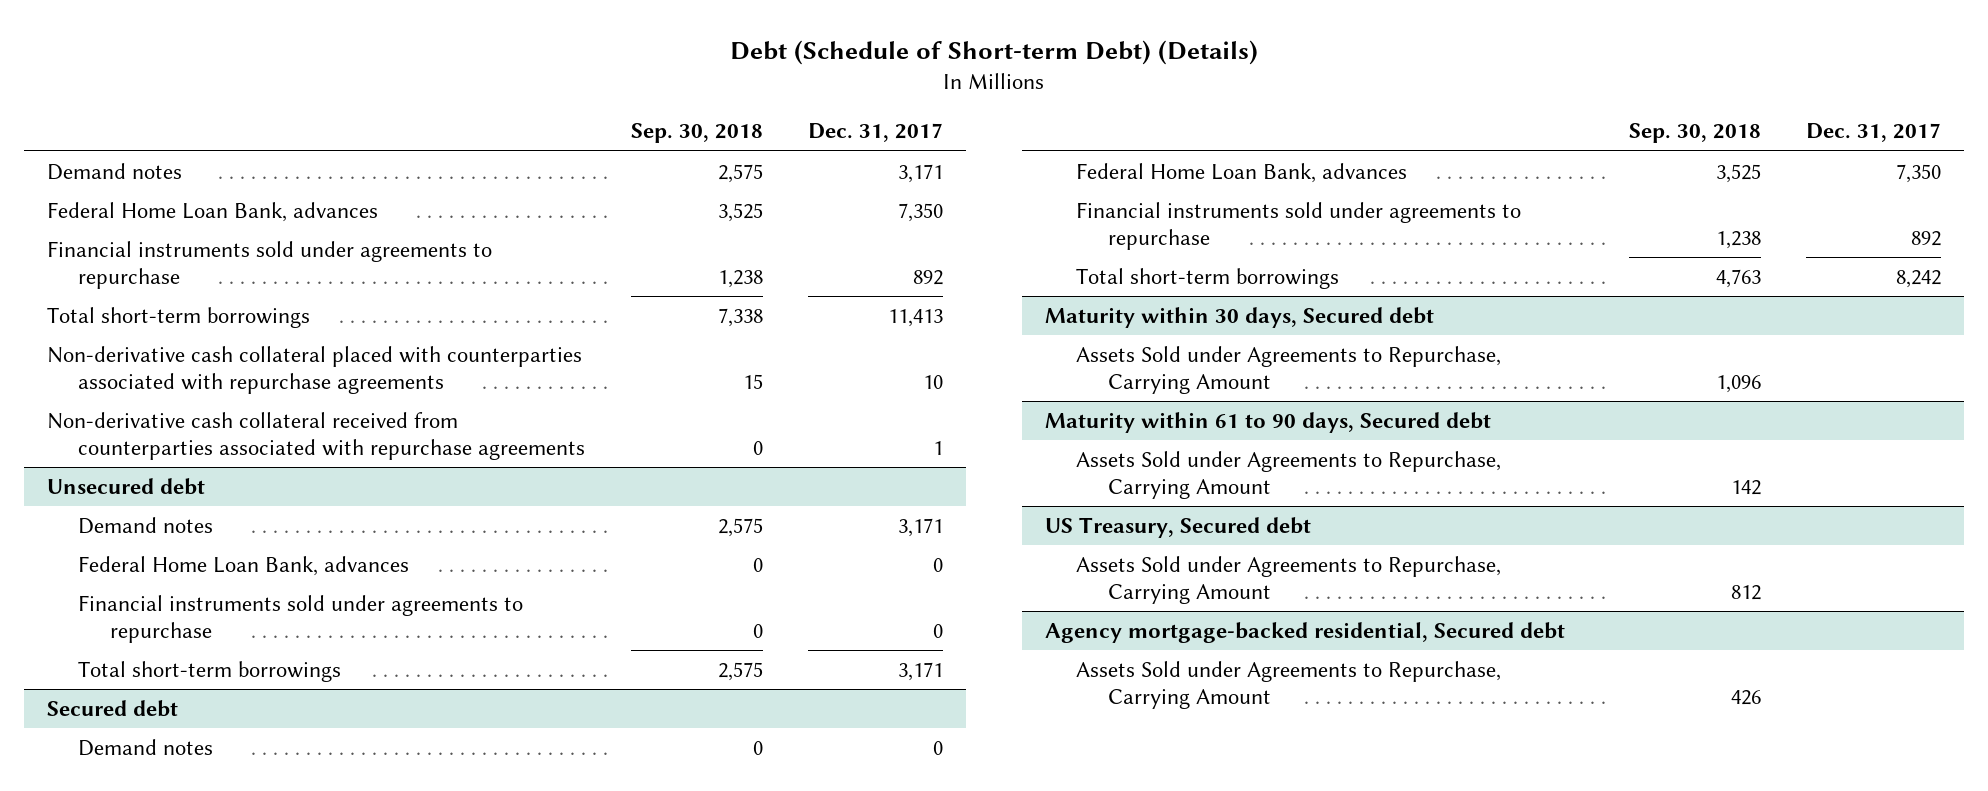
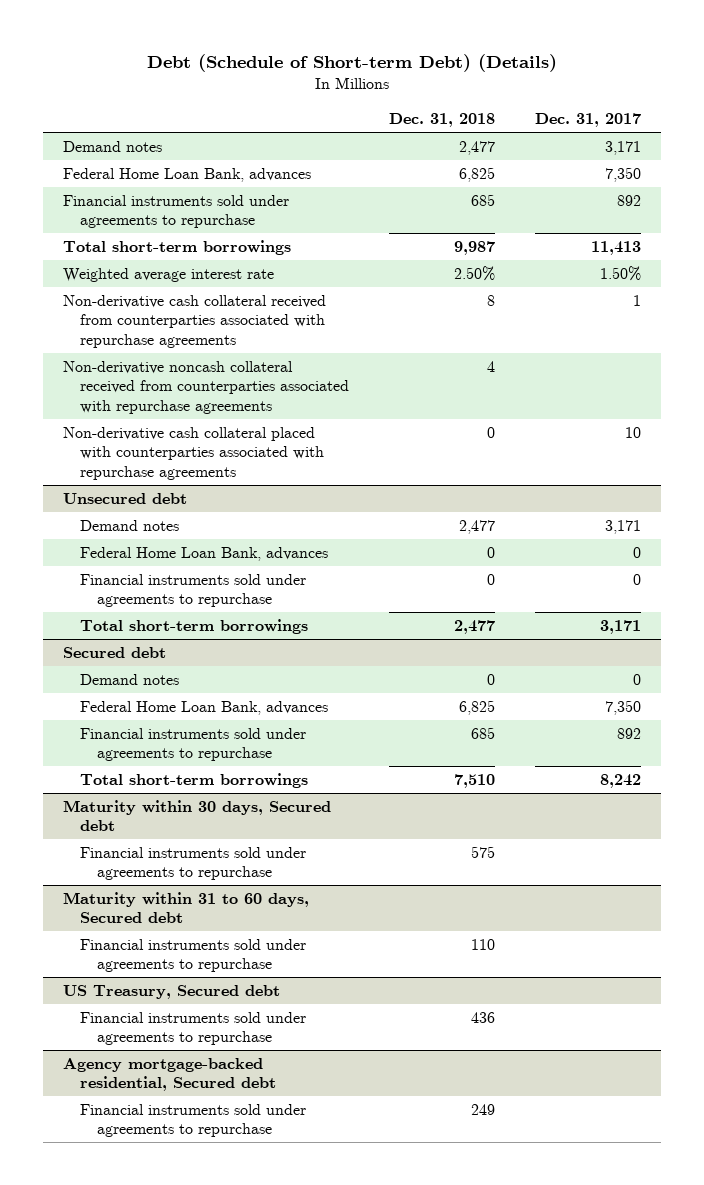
- | Sep. 30, 2018 | Dec. 31, 2017
+ | Dec. 31, 2018 | Dec. 31, 2017
+ Weighted average interest rate | 2.50% | 1.50%
+ Non-derivative noncash collateral received from counterparties associated with repurchase agreements | 4 |
moved down: Non-derivative cash collateral placed with counterparties associated with repurchase agreements | 0 | 10
@ Maturity within 30 days, Secured debt
- Assets Sold under Agreements to Repurchase, Carrying Amount | 1,096 |
- Maturity within 61 to 90 days, Secured debt
- Assets Sold under Agreements to Repurchase, Carrying Amount | 142 |
@ Maturity within 30 days, Secured debt
+ Financial instruments sold under agreements to repurchase | 575 |
+ Maturity within 31 to 60 days, Secured debt
+ Financial instruments sold under agreements to repurchase | 110 |
@ US Treasury, Secured debt
- Assets Sold under Agreements to Repurchase, Carrying Amount | 812 |
+ Financial instruments sold under agreements to repurchase | 436 |
@ Agency mortgage-backed residential, Secured debt
- Assets Sold under Agreements to Repurchase, Carrying Amount | 426 |
+ Financial instruments sold under agreements to repurchase | 249 |

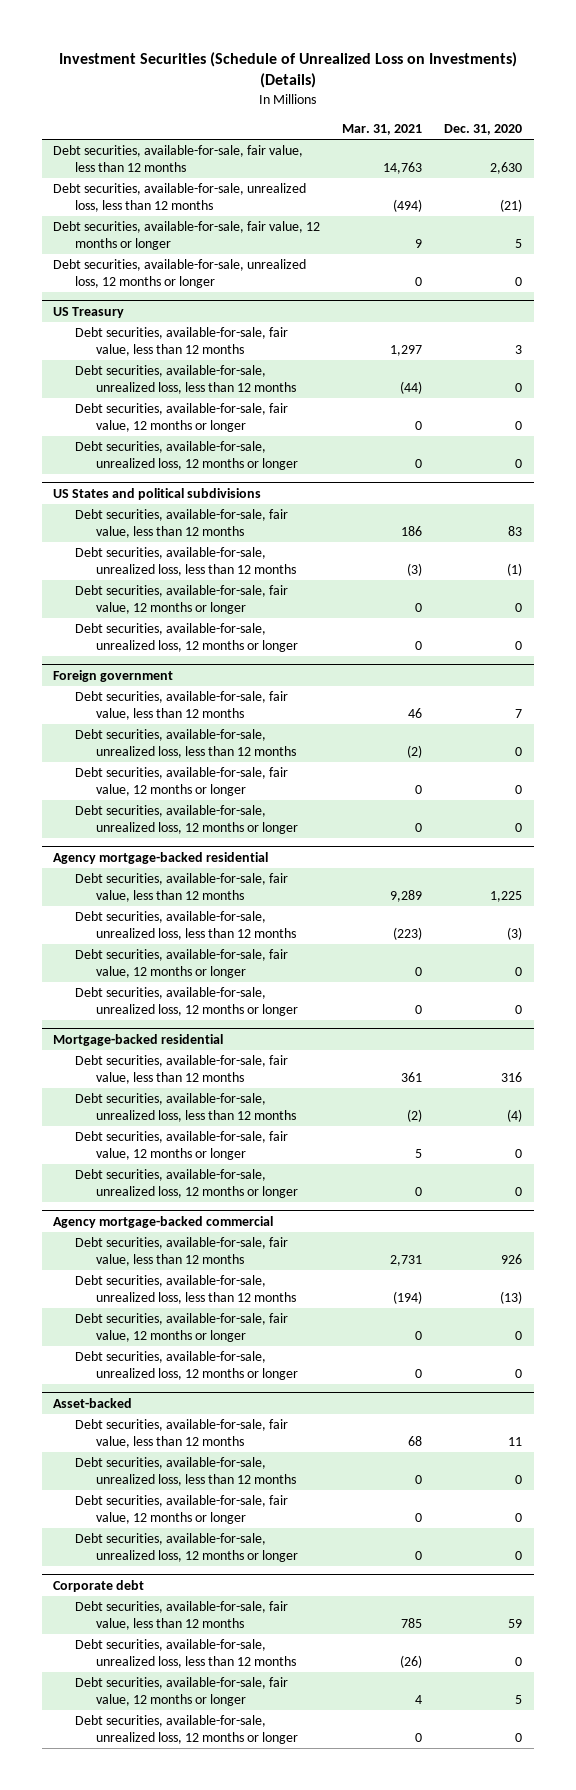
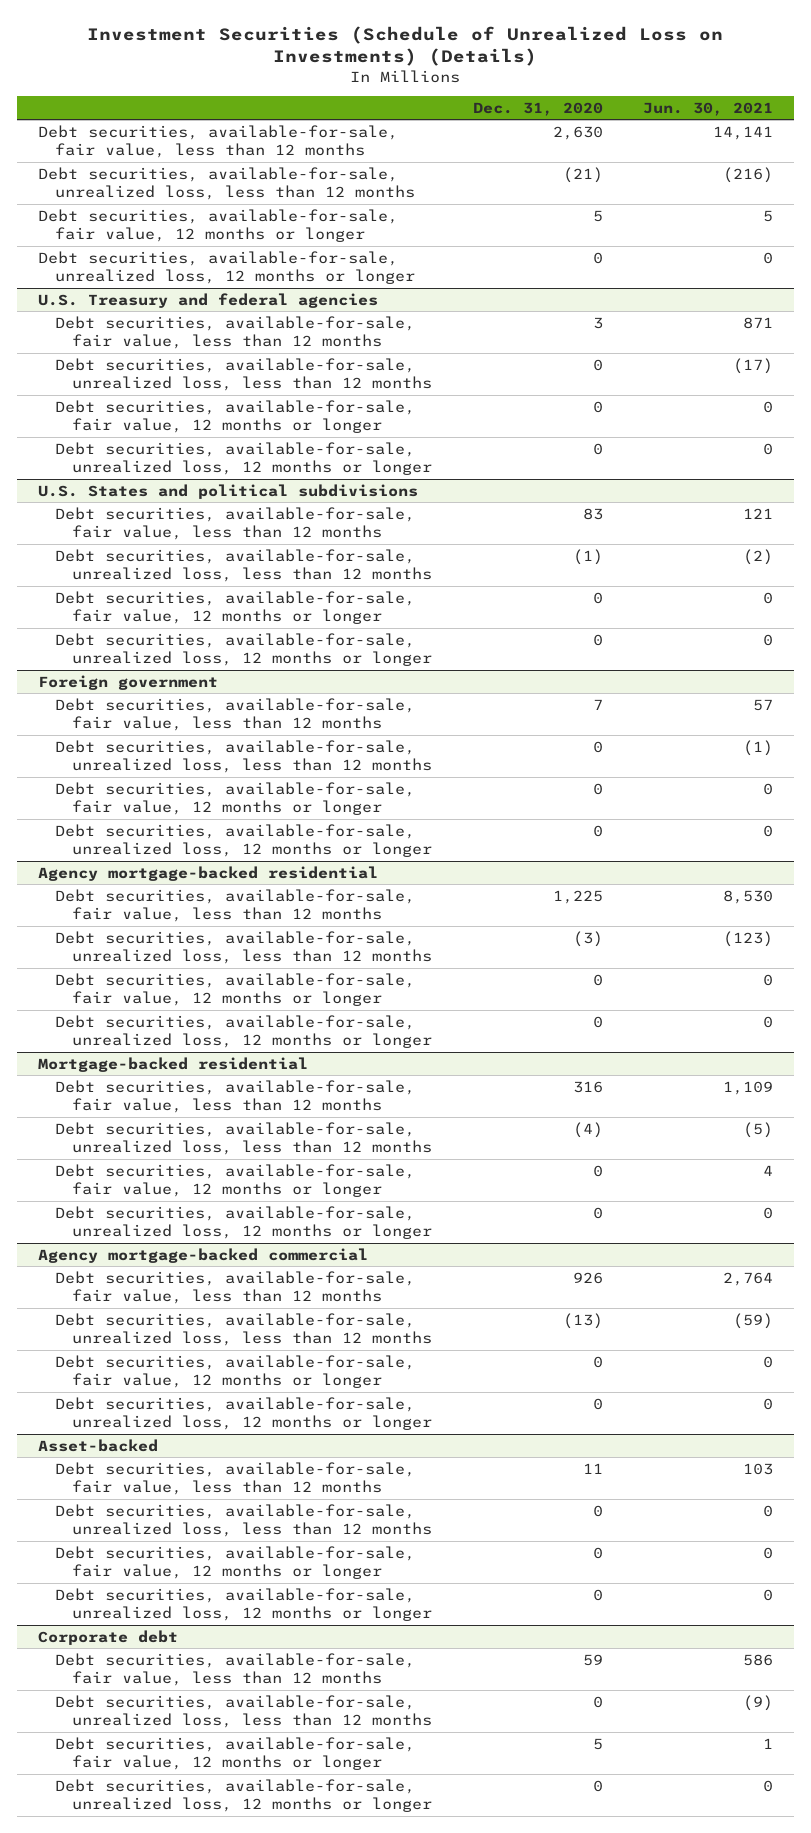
- | Mar. 31, 2021 | Dec. 31, 2020
+ | Dec. 31, 2020 | Jun. 30, 2021
- US Treasury
+ U.S. Treasury and federal agencies
- US States and political subdivisions
+ U.S. States and political subdivisions

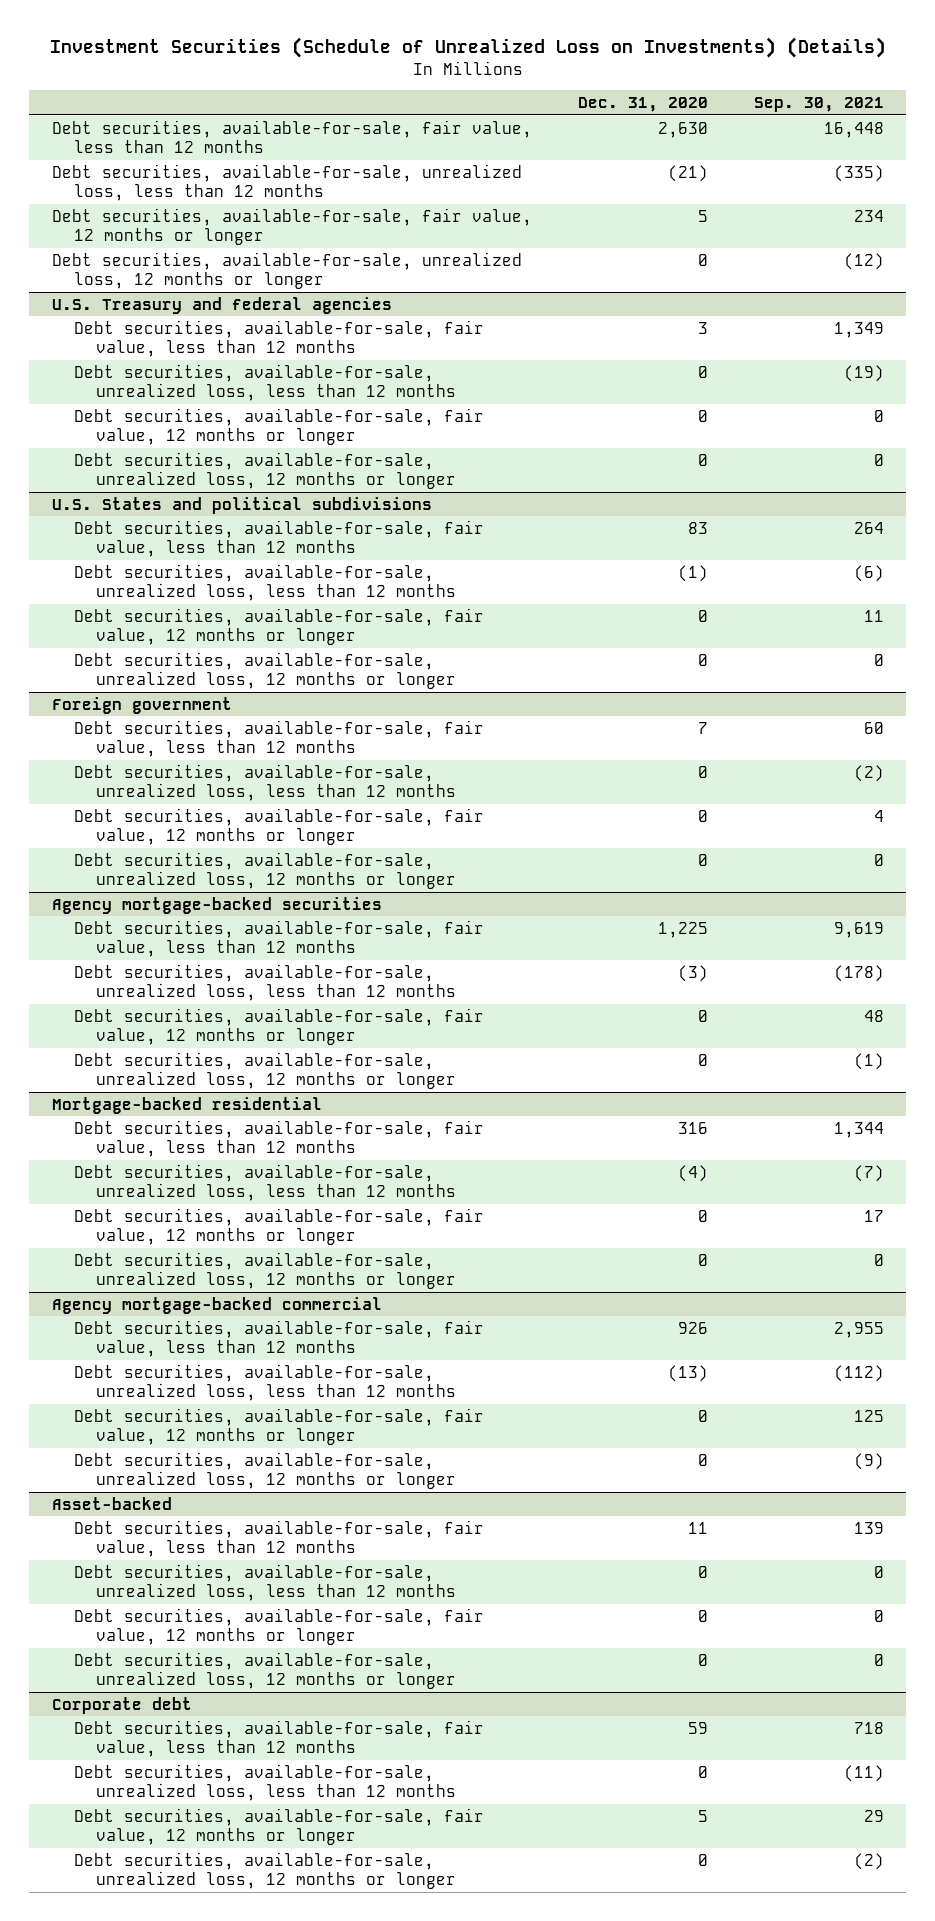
- | Dec. 31, 2020 | Jun. 30, 2021
+ | Dec. 31, 2020 | Sep. 30, 2021
- Agency mortgage-backed residential
+ Agency mortgage-backed securities

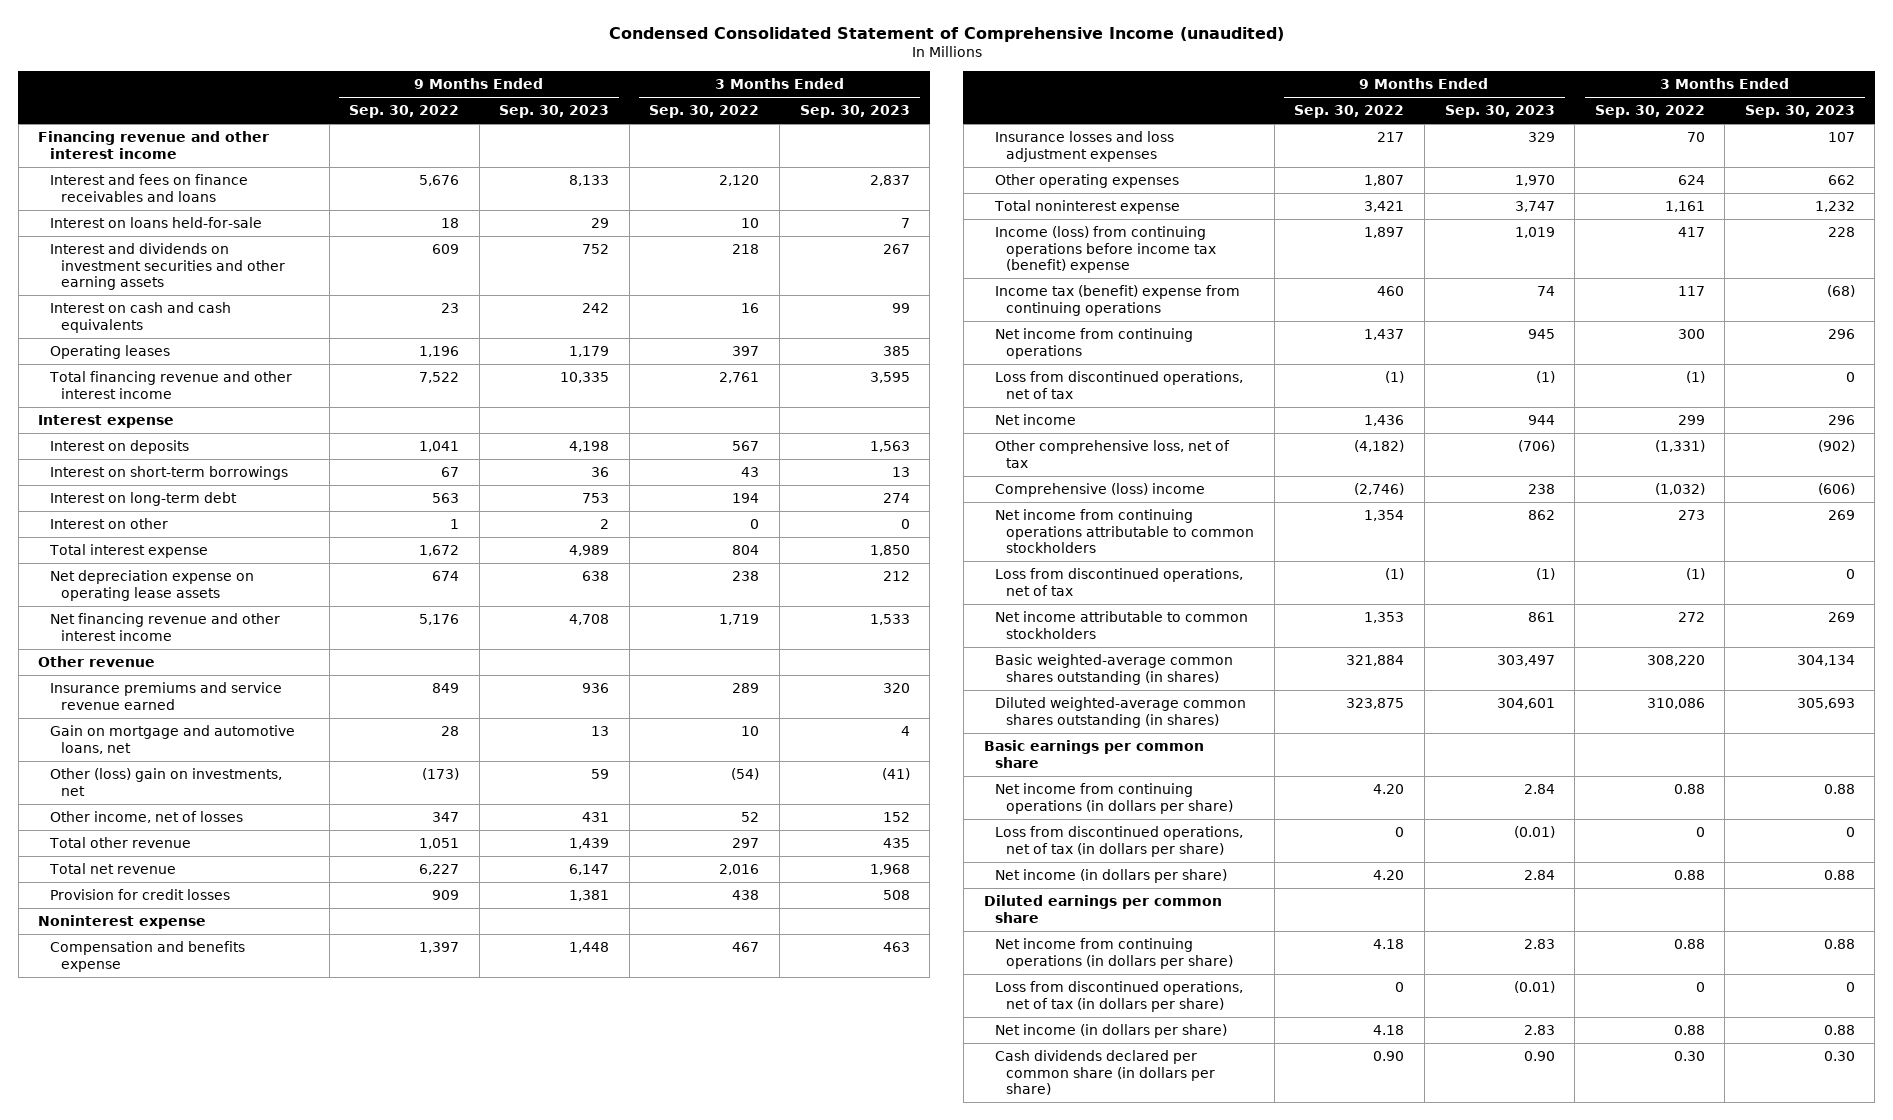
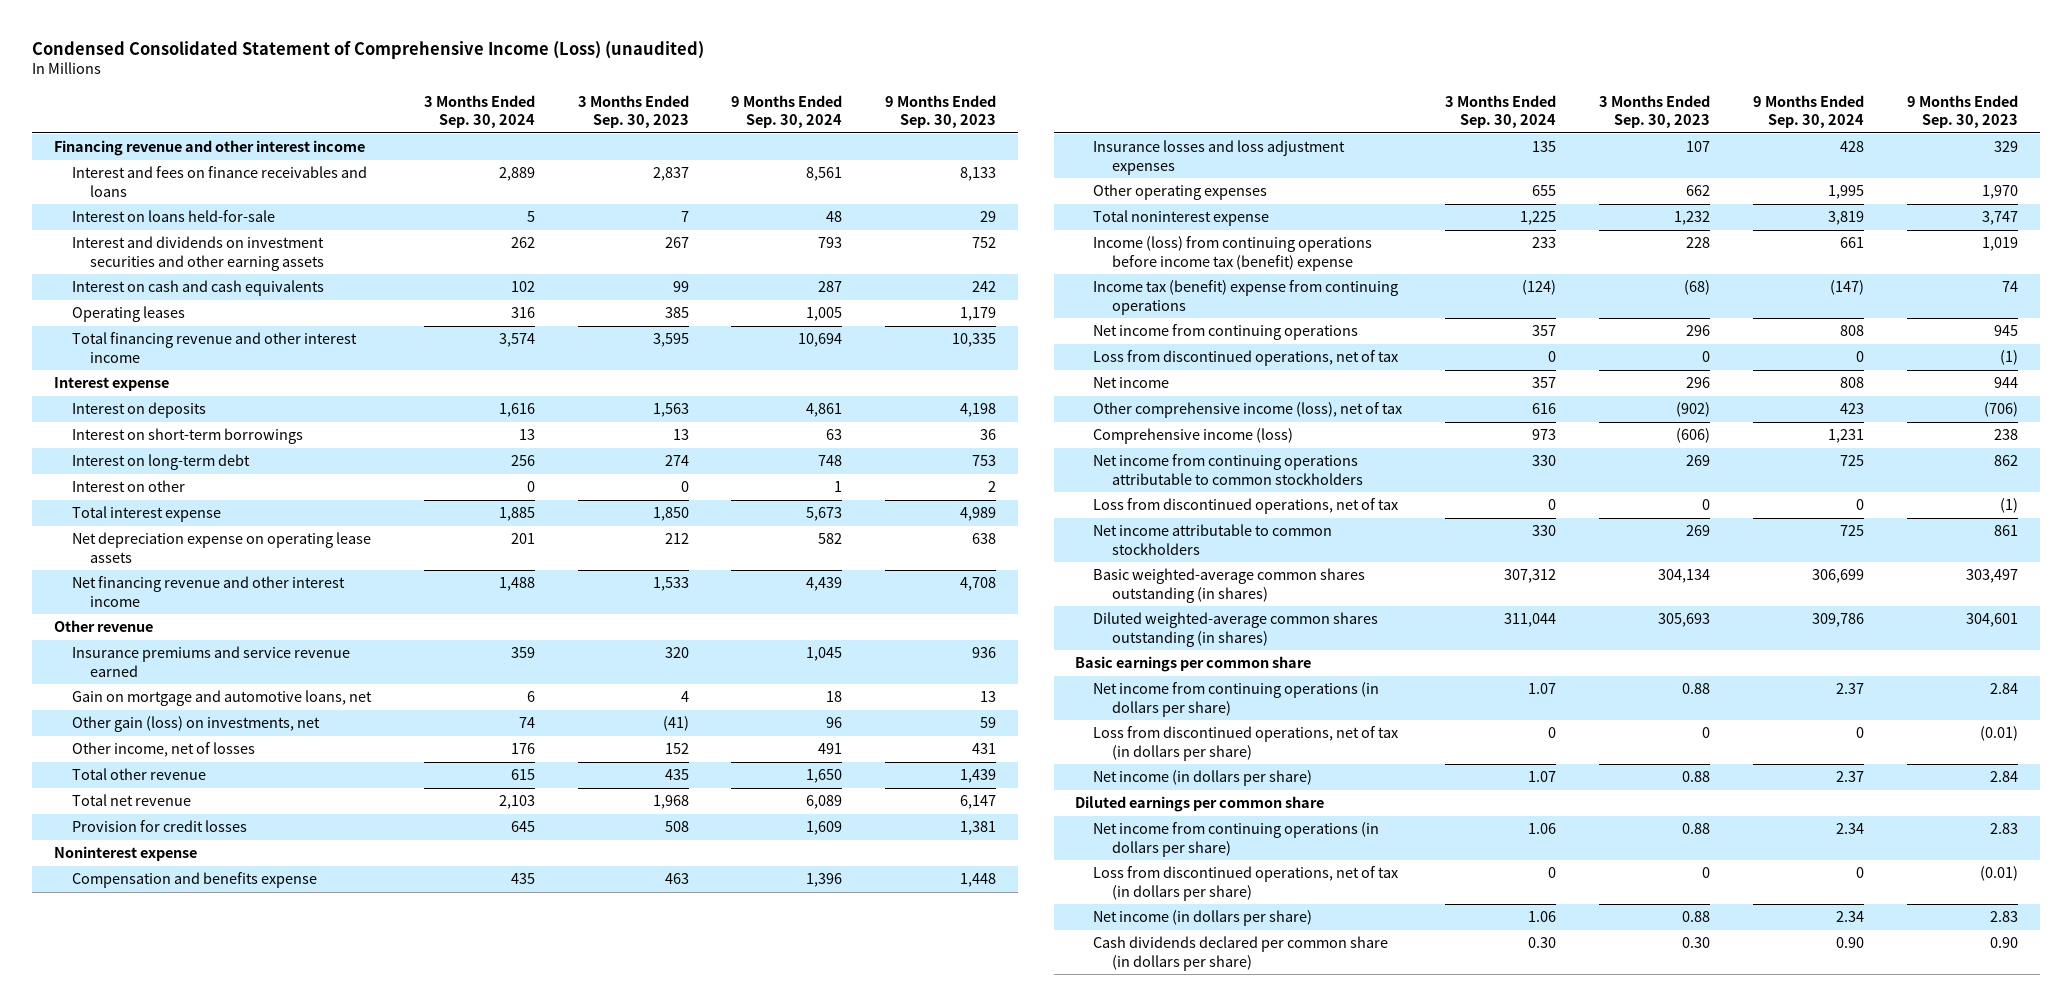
- Condensed Consolidated Statement of Comprehensive Income (unaudited)
+ Condensed Consolidated Statement of Comprehensive Income (Loss) (unaudited)
- | 9 Months Ended Sep. 30, 2022 | 9 Months Ended Sep. 30, 2023 | 3 Months Ended Sep. 30, 2022 | 3 Months Ended Sep. 30, 2023
+ | 3 Months Ended Sep. 30, 2024 | 3 Months Ended Sep. 30, 2023 | 9 Months Ended Sep. 30, 2024 | 9 Months Ended Sep. 30, 2023
- Other (loss) gain on investments, net | (173) | 59 | (54) | (41)
+ Other gain (loss) on investments, net | 74 | (41) | 96 | 59
- Other comprehensive loss, net of tax | (4,182) | (706) | (1,331) | (902)
- Comprehensive (loss) income | (2,746) | 238 | (1,032) | (606)
+ Other comprehensive income (loss), net of tax | 616 | (902) | 423 | (706)
+ Comprehensive income (loss) | 973 | (606) | 1,231 | 238

